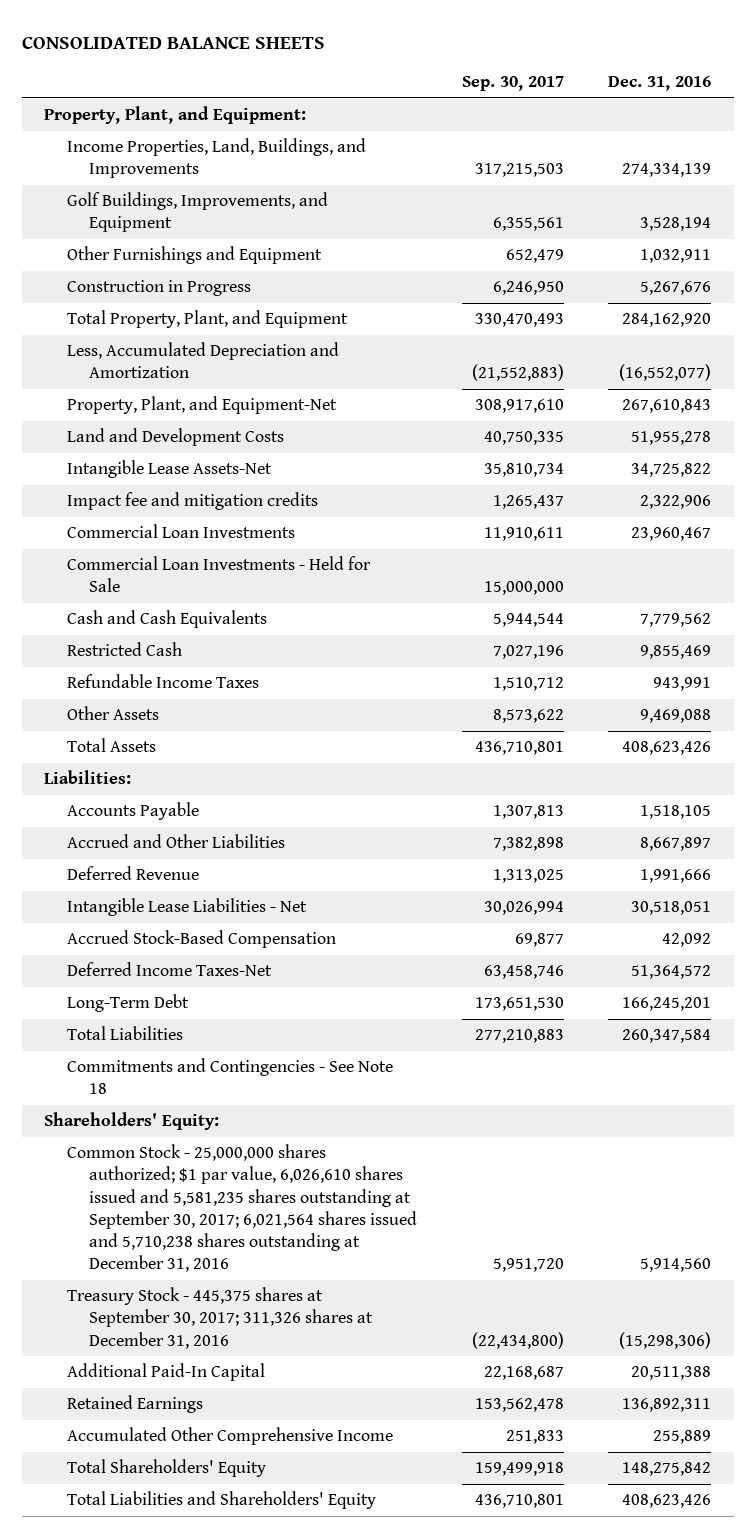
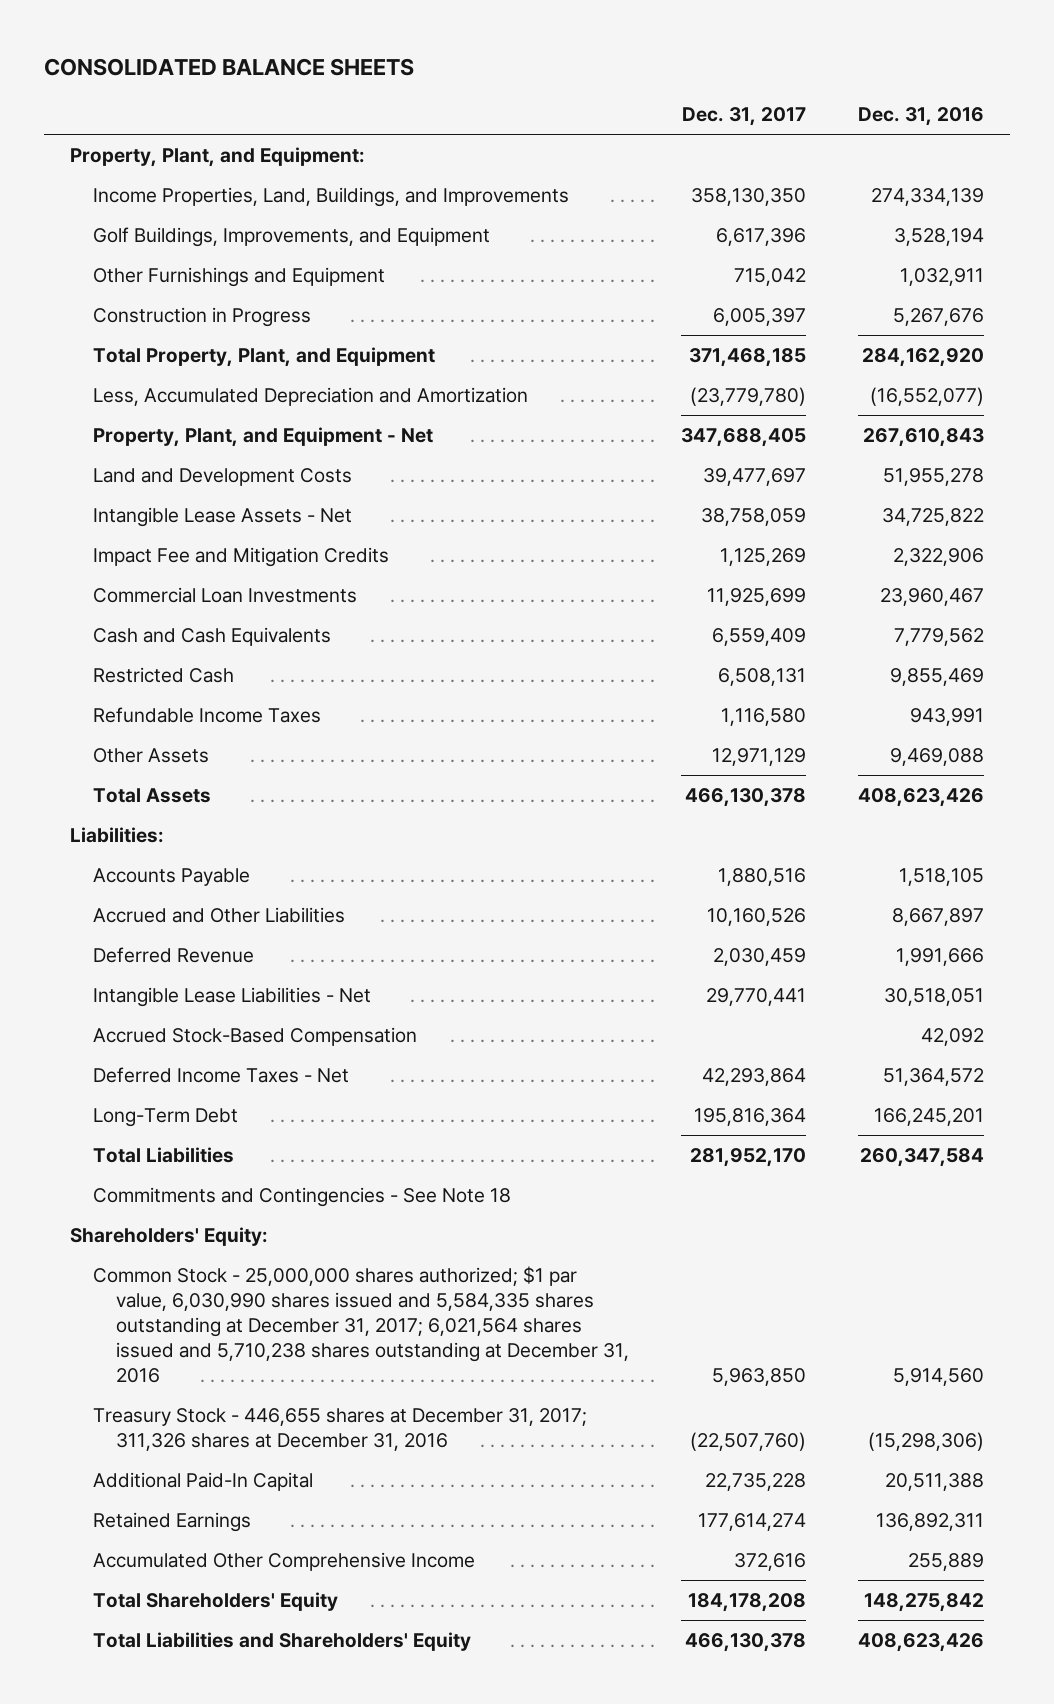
- | Sep. 30, 2017 | Dec. 31, 2016
+ | Dec. 31, 2017 | Dec. 31, 2016
- Property, Plant, and Equipment-Net | 308,917,610 | 267,610,843
+ Property, Plant, and Equipment - Net | 347,688,405 | 267,610,843
- Intangible Lease Assets-Net | 35,810,734 | 34,725,822
- Impact fee and mitigation credits | 1,265,437 | 2,322,906
+ Intangible Lease Assets - Net | 38,758,059 | 34,725,822
+ Impact Fee and Mitigation Credits | 1,125,269 | 2,322,906
- Commercial Loan Investments - Held for Sale | 15,000,000 |
- Deferred Income Taxes-Net | 63,458,746 | 51,364,572
+ Deferred Income Taxes - Net | 42,293,864 | 51,364,572
- Common Stock - 25,000,000 shares authorized; $1 par value, 6,026,610 shares issued and 5,581,235 shares outstanding at September 30, 2017; 6,021,564 shares issued and 5,710,238 shares outstanding at December 31, 2016 | 5,951,720 | 5,914,560
- Treasury Stock - 445,375 shares at September 30, 2017; 311,326 shares at December 31, 2016 | (22,434,800) | (15,298,306)
+ Common Stock - 25,000,000 shares authorized; $1 par value, 6,030,990 shares issued and 5,584,335 shares outstanding at December 31, 2017; 6,021,564 shares issued and 5,710,238 shares outstanding at December 31, 2016 | 5,963,850 | 5,914,560
+ Treasury Stock - 446,655 shares at December 31, 2017; 311,326 shares at December 31, 2016 | (22,507,760) | (15,298,306)

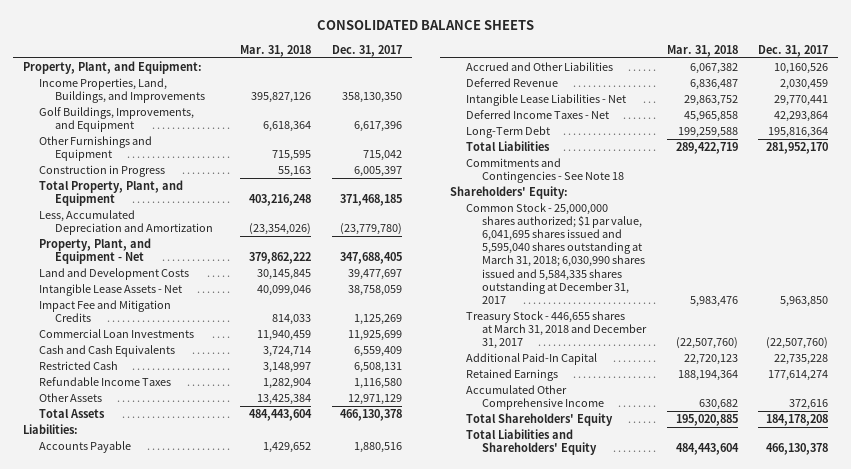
- | Dec. 31, 2017 | Dec. 31, 2016
+ | Mar. 31, 2018 | Dec. 31, 2017
- Accrued Stock-Based Compensation | | 42,092
- Common Stock - 25,000,000 shares authorized; $1 par value, 6,030,990 shares issued and 5,584,335 shares outstanding at December 31, 2017; 6,021,564 shares issued and 5,710,238 shares outstanding at December 31, 2016 | 5,963,850 | 5,914,560
- Treasury Stock - 446,655 shares at December 31, 2017; 311,326 shares at December 31, 2016 | (22,507,760) | (15,298,306)
+ Common Stock - 25,000,000 shares authorized; $1 par value, 6,041,695 shares issued and 5,595,040 shares outstanding at March 31, 2018; 6,030,990 shares issued and 5,584,335 shares outstanding at December 31, 2017 | 5,983,476 | 5,963,850
+ Treasury Stock - 446,655 shares at March 31, 2018 and December 31, 2017 | (22,507,760) | (22,507,760)

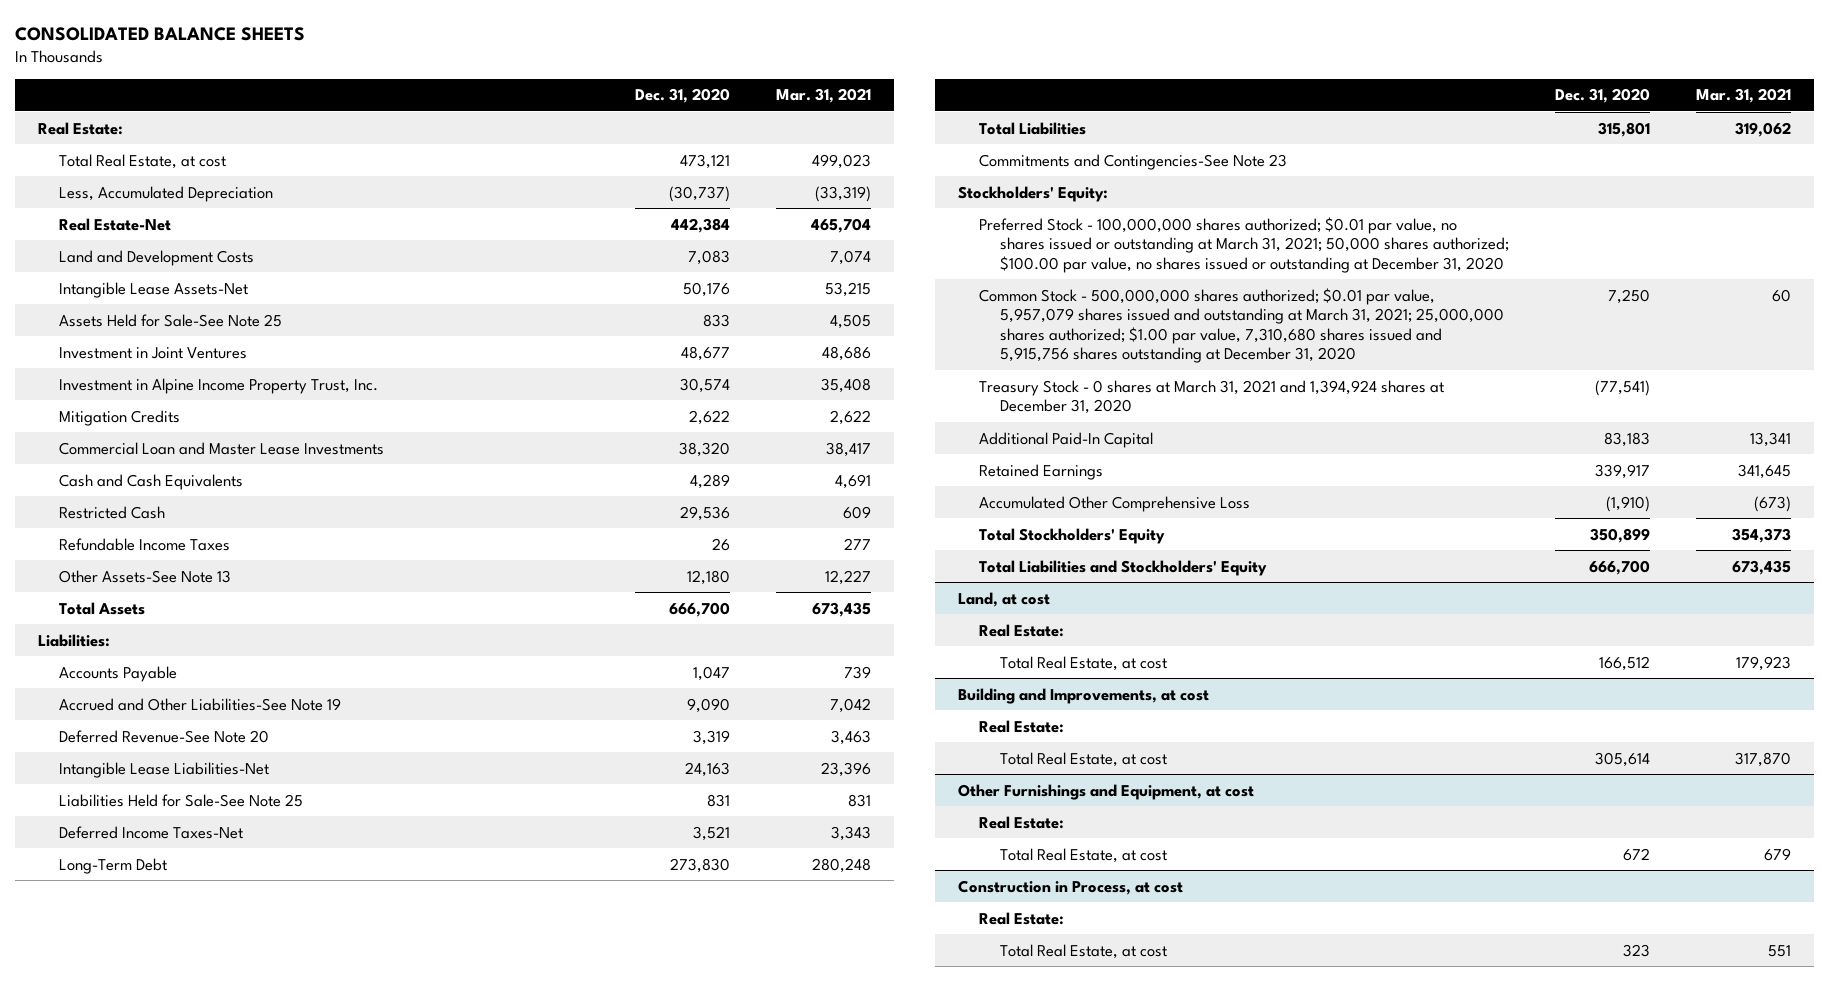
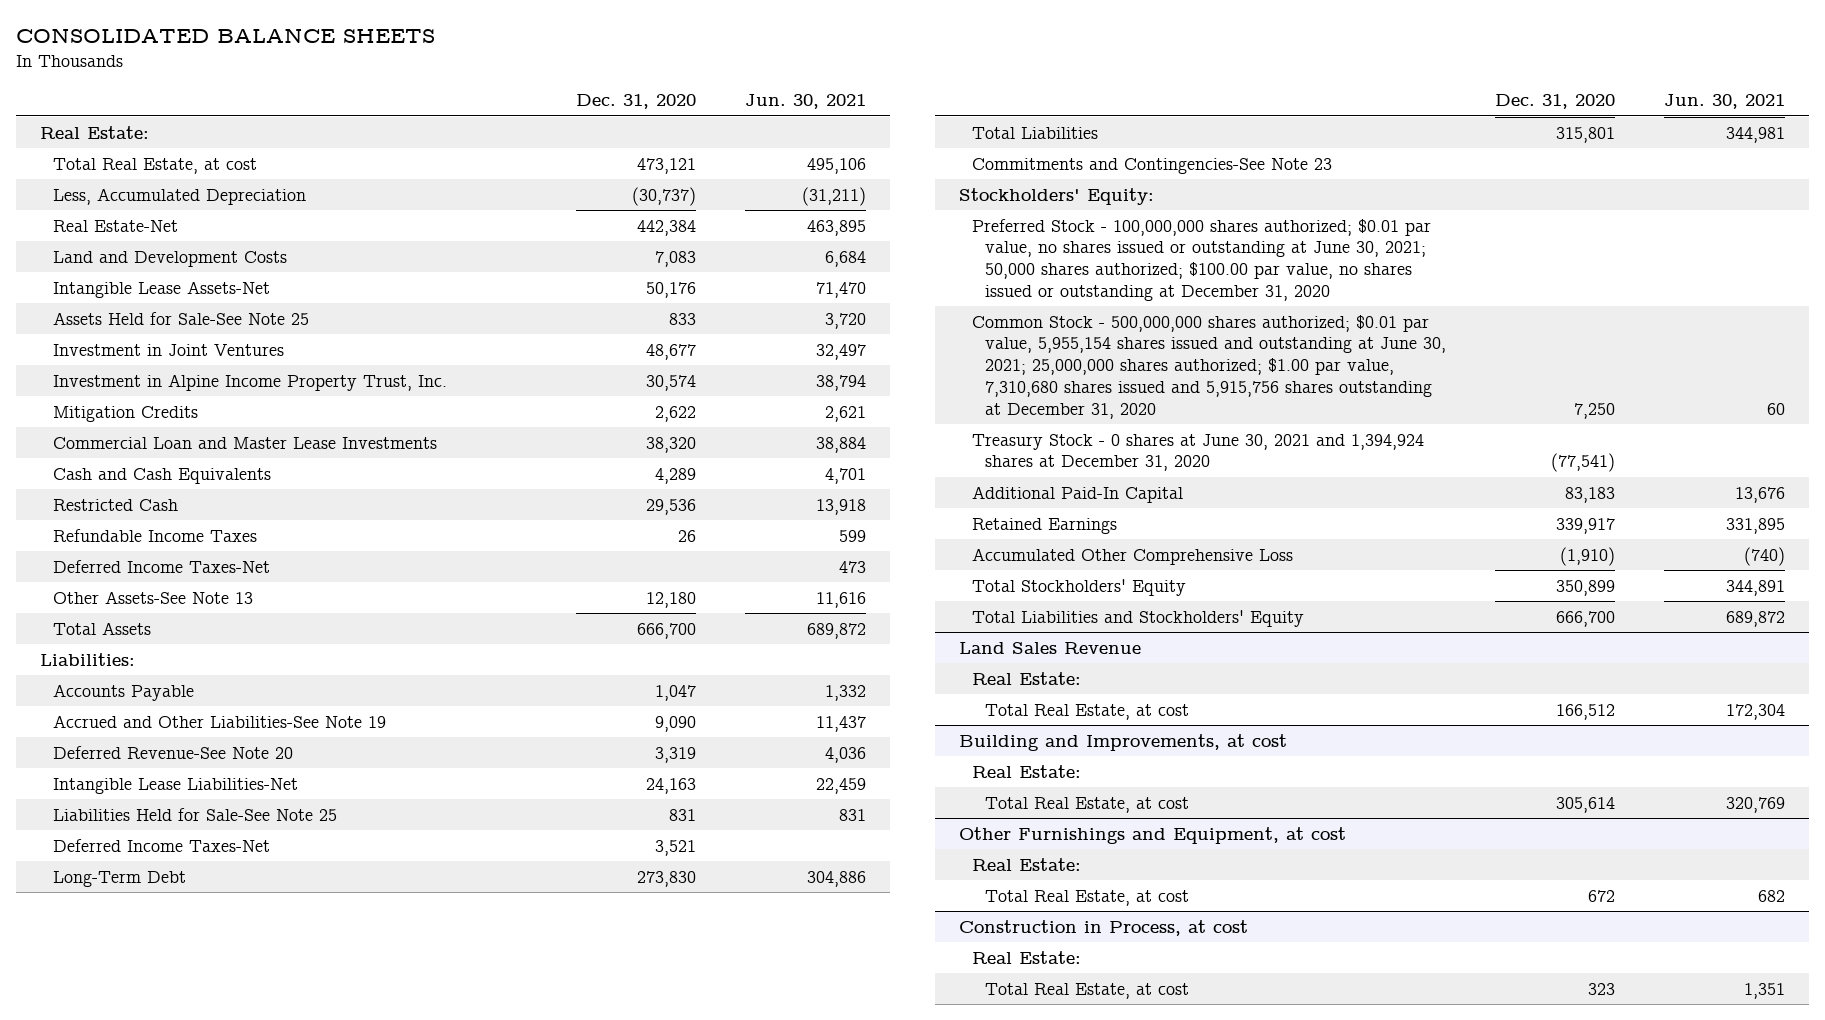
- | Dec. 31, 2020 | Mar. 31, 2021
+ | Dec. 31, 2020 | Jun. 30, 2021
+ Deferred Income Taxes-Net | | 473
- Preferred Stock - 100,000,000 shares authorized; $0.01 par value, no shares issued or outstanding at March 31, 2021; 50,000 shares authorized; $100.00 par value, no shares issued or outstanding at December 31, 2020
- Common Stock - 500,000,000 shares authorized; $0.01 par value, 5,957,079 shares issued and outstanding at March 31, 2021; 25,000,000 shares authorized; $1.00 par value, 7,310,680 shares issued and 5,915,756 shares outstanding at December 31, 2020 | 7,250 | 60
- Treasury Stock - 0 shares at March 31, 2021 and 1,394,924 shares at December 31, 2020 | (77,541) |
+ Preferred Stock - 100,000,000 shares authorized; $0.01 par value, no shares issued or outstanding at June 30, 2021; 50,000 shares authorized; $100.00 par value, no shares issued or outstanding at December 31, 2020
+ Common Stock - 500,000,000 shares authorized; $0.01 par value, 5,955,154 shares issued and outstanding at June 30, 2021; 25,000,000 shares authorized; $1.00 par value, 7,310,680 shares issued and 5,915,756 shares outstanding at December 31, 2020 | 7,250 | 60
+ Treasury Stock - 0 shares at June 30, 2021 and 1,394,924 shares at December 31, 2020 | (77,541) |
- Land, at cost
+ Land Sales Revenue

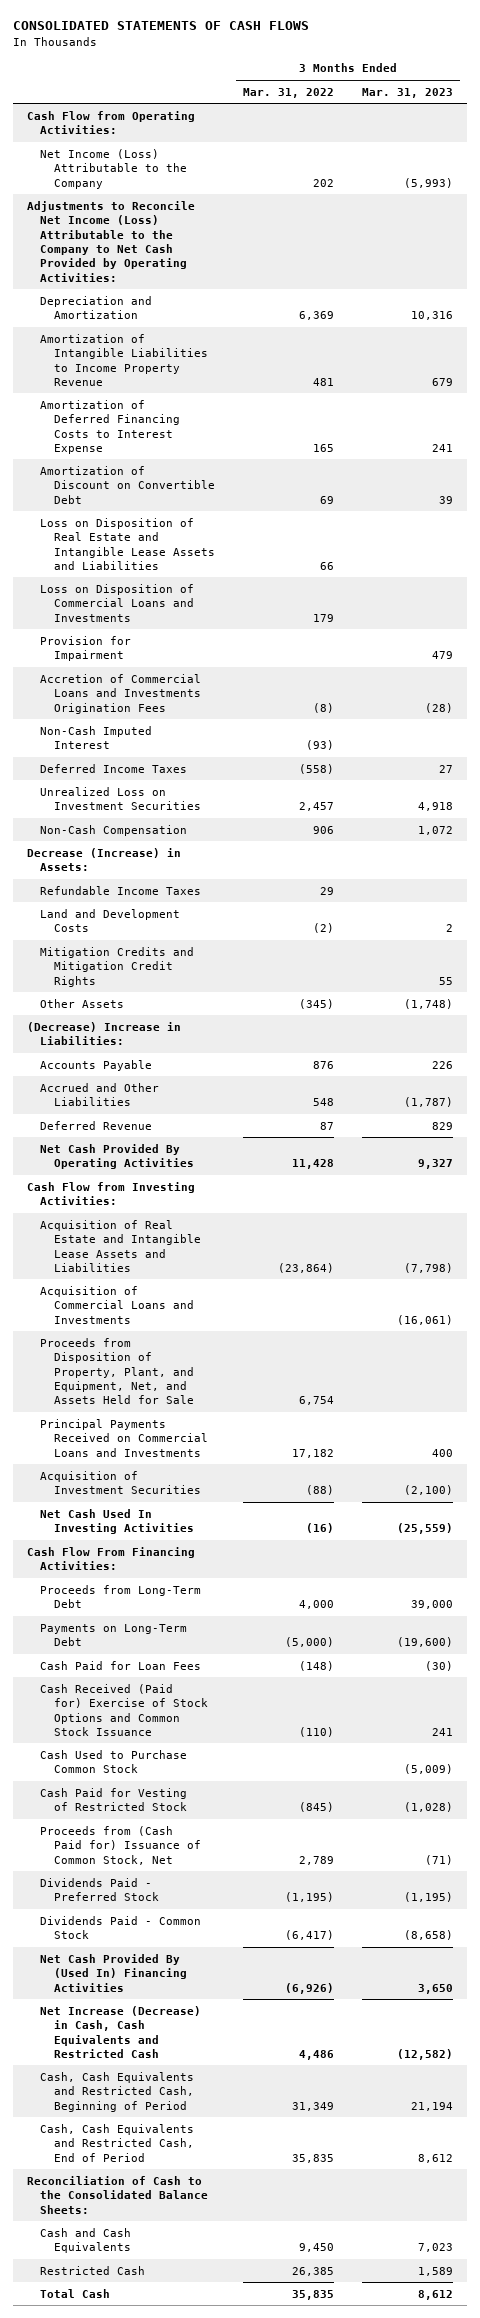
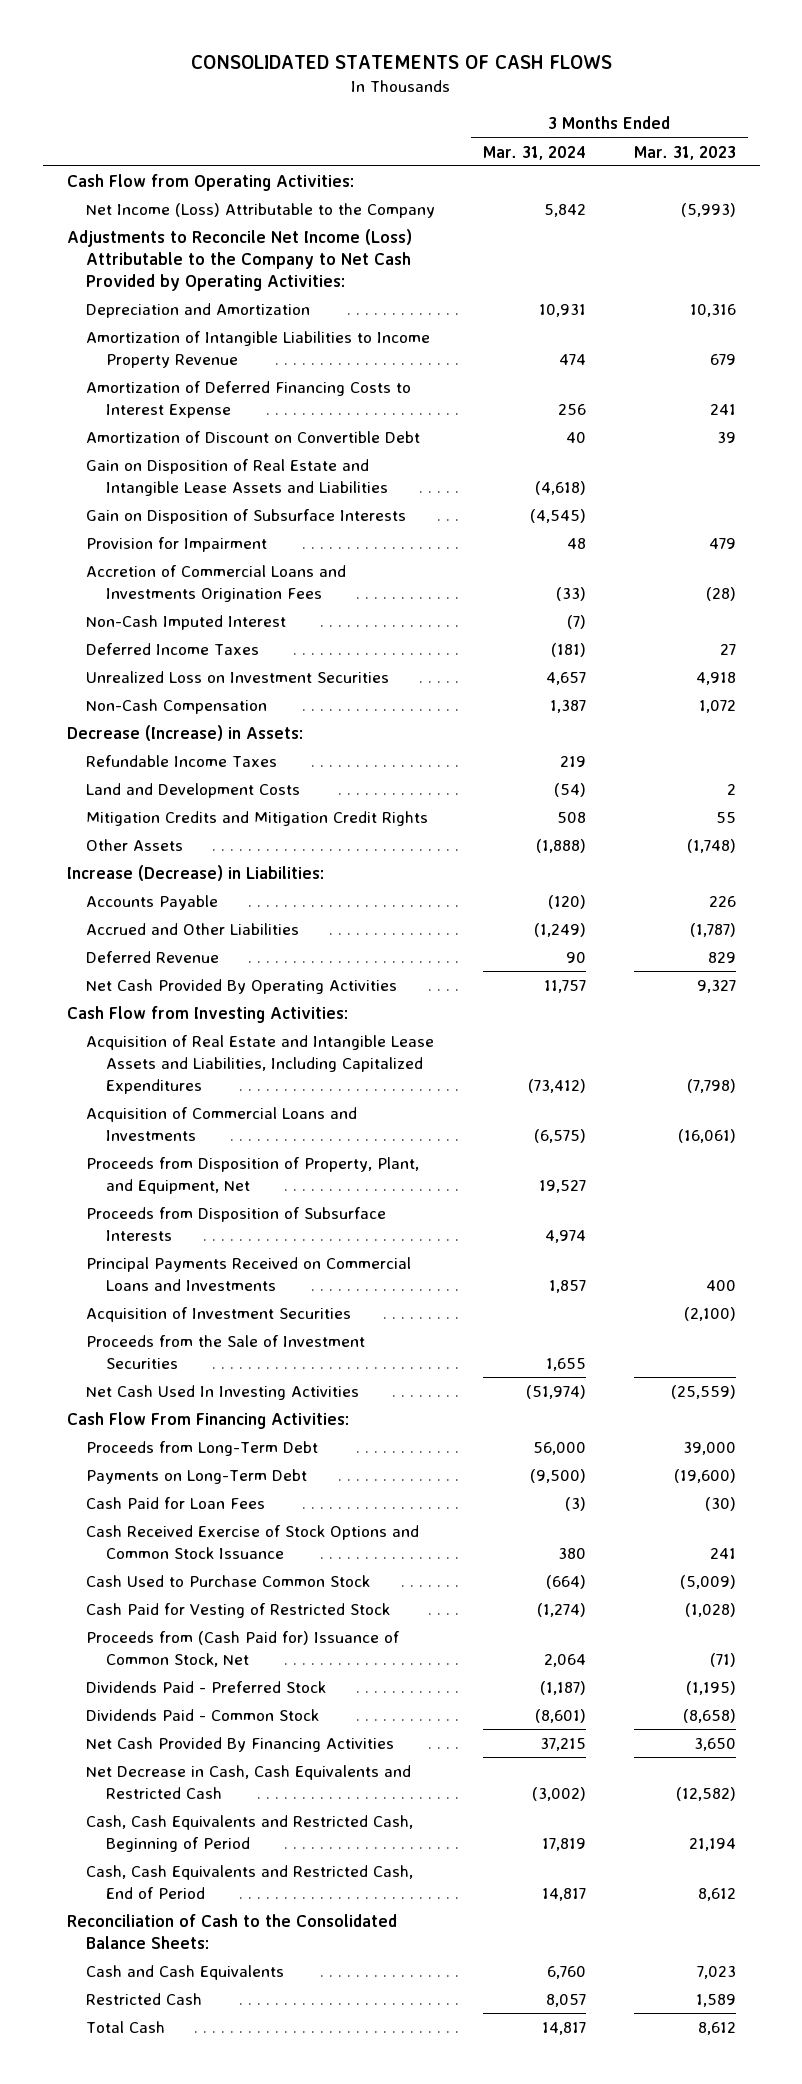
- | 3 Months Ended Mar. 31, 2022 | 3 Months Ended Mar. 31, 2023
+ | 3 Months Ended Mar. 31, 2024 | 3 Months Ended Mar. 31, 2023
- Loss on Disposition of Real Estate and Intangible Lease Assets and Liabilities | 66 |
- Loss on Disposition of Commercial Loans and Investments | 179 |
+ Gain on Disposition of Real Estate and Intangible Lease Assets and Liabilities | (4,618) |
+ Gain on Disposition of Subsurface Interests | (4,545) |
- (Decrease) Increase in Liabilities:
+ Increase (Decrease) in Liabilities:
- Acquisition of Real Estate and Intangible Lease Assets and Liabilities | (23,864) | (7,798)
+ Acquisition of Real Estate and Intangible Lease Assets and Liabilities, Including Capitalized Expenditures | (73,412) | (7,798)
- Proceeds from Disposition of Property, Plant, and Equipment, Net, and Assets Held for Sale | 6,754 |
+ Proceeds from Disposition of Property, Plant, and Equipment, Net | 19,527 |
+ Proceeds from Disposition of Subsurface Interests | 4,974 |
+ Proceeds from the Sale of Investment Securities | 1,655 |
- Cash Received (Paid for) Exercise of Stock Options and Common Stock Issuance | (110) | 241
+ Cash Received Exercise of Stock Options and Common Stock Issuance | 380 | 241
- Net Cash Provided By (Used In) Financing Activities | (6,926) | 3,650
- Net Increase (Decrease) in Cash, Cash Equivalents and Restricted Cash | 4,486 | (12,582)
+ Net Cash Provided By Financing Activities | 37,215 | 3,650
+ Net Decrease in Cash, Cash Equivalents and Restricted Cash | (3,002) | (12,582)

